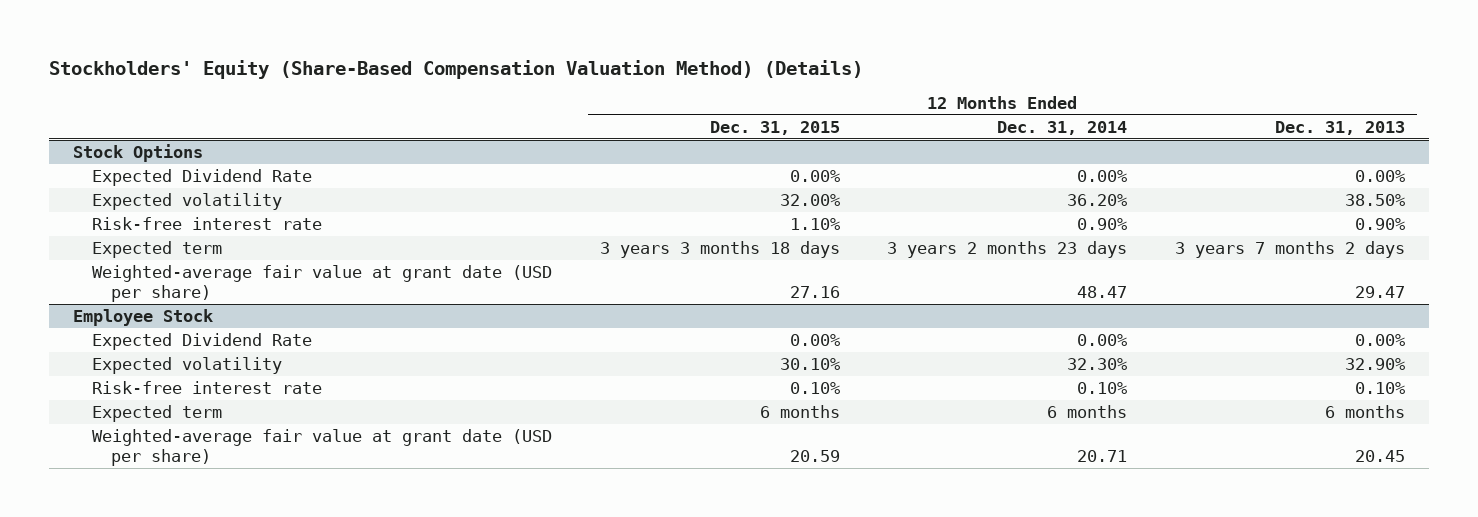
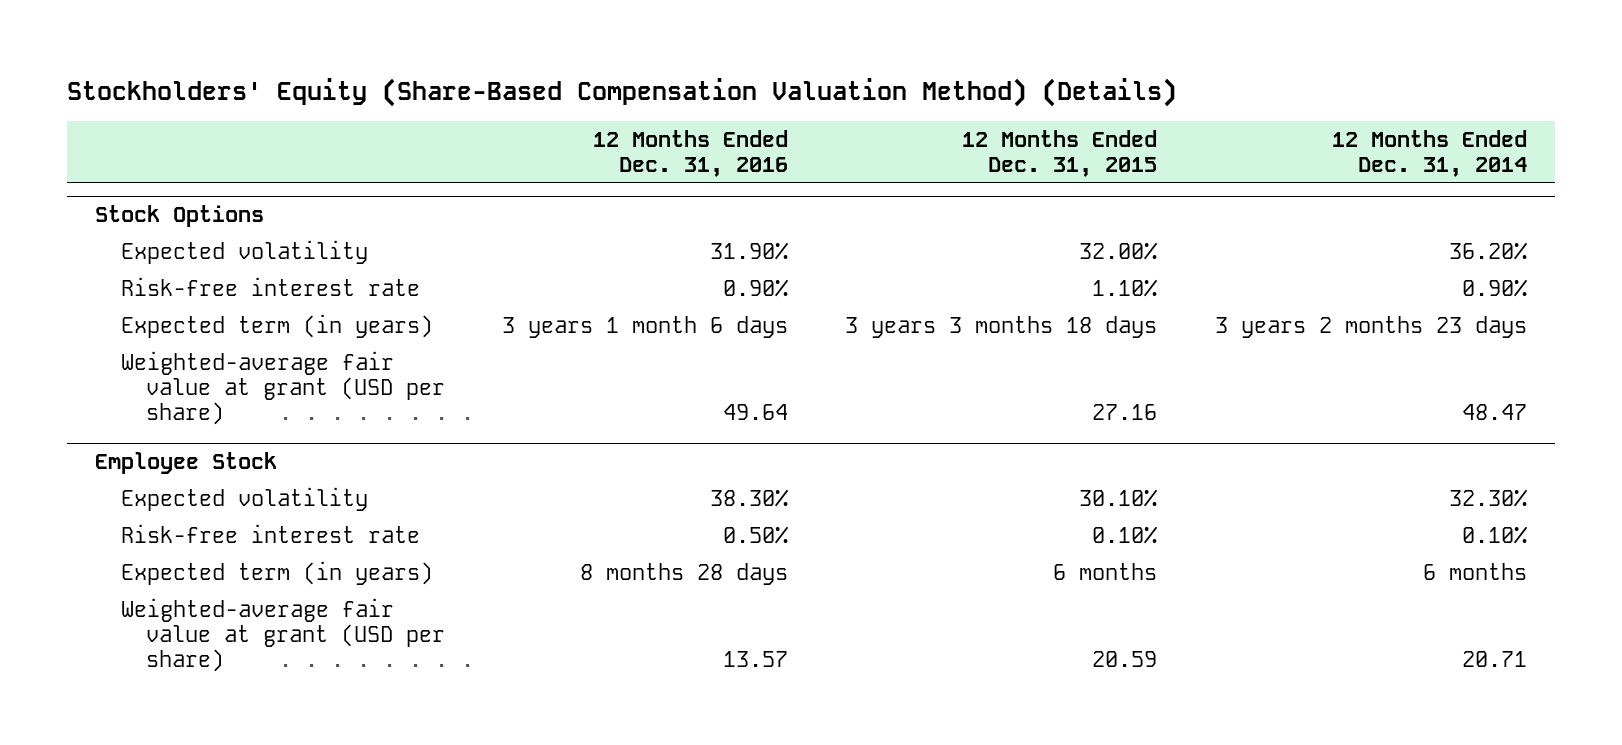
- | 12 Months Ended Dec. 31, 2015 | 12 Months Ended Dec. 31, 2014 | 12 Months Ended Dec. 31, 2013
+ | 12 Months Ended Dec. 31, 2016 | 12 Months Ended Dec. 31, 2015 | 12 Months Ended Dec. 31, 2014
@ Stock Options
- Expected Dividend Rate | 0.00% | 0.00% | 0.00%
- Expected term | 3 years 3 months 18 days | 3 years 2 months 23 days | 3 years 7 months 2 days
- Weighted-average fair value at grant date (USD per share) | 27.16 | 48.47 | 29.47
+ Expected term (in years) | 3 years 1 month 6 days | 3 years 3 months 18 days | 3 years 2 months 23 days
+ Weighted-average fair value at grant (USD per share) | 49.64 | 27.16 | 48.47
@ Employee Stock
- Expected Dividend Rate | 0.00% | 0.00% | 0.00%
- Expected term | 6 months | 6 months | 6 months
- Weighted-average fair value at grant date (USD per share) | 20.59 | 20.71 | 20.45
+ Expected term (in years) | 8 months 28 days | 6 months | 6 months
+ Weighted-average fair value at grant (USD per share) | 13.57 | 20.59 | 20.71

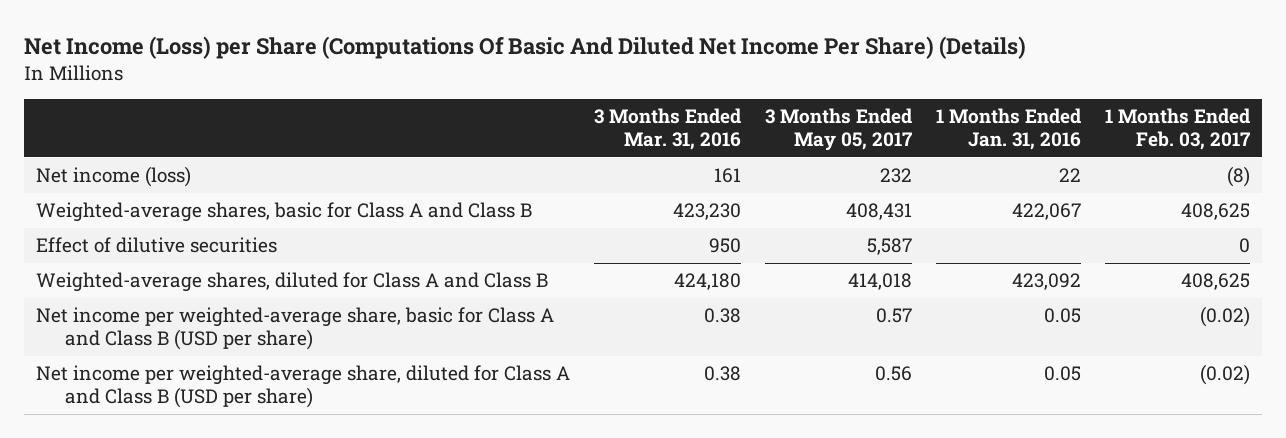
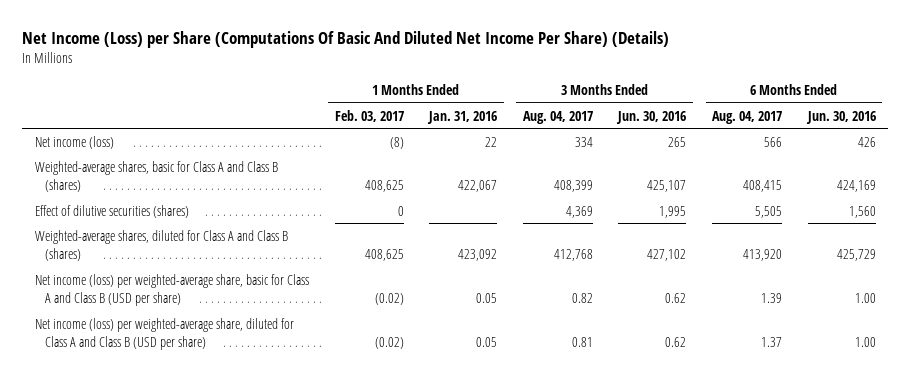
- | 3 Months Ended Mar. 31, 2016 | 3 Months Ended May 05, 2017 | 1 Months Ended Jan. 31, 2016 | 1 Months Ended Feb. 03, 2017
+ | 1 Months Ended Feb. 03, 2017 | 1 Months Ended Jan. 31, 2016 | 3 Months Ended Aug. 04, 2017 | 3 Months Ended Jun. 30, 2016 | 6 Months Ended Aug. 04, 2017 | 6 Months Ended Jun. 30, 2016
- Weighted-average shares, basic for Class A and Class B | 423,230 | 408,431 | 422,067 | 408,625
- Effect of dilutive securities | 950 | 5,587 | | 0
- Weighted-average shares, diluted for Class A and Class B | 424,180 | 414,018 | 423,092 | 408,625
- Net income per weighted-average share, basic for Class A and Class B (USD per share) | 0.38 | 0.57 | 0.05 | (0.02)
- Net income per weighted-average share, diluted for Class A and Class B (USD per share) | 0.38 | 0.56 | 0.05 | (0.02)
+ Weighted-average shares, basic for Class A and Class B (shares) | 408,625 | 422,067 | 408,399 | 425,107 | 408,415 | 424,169
+ Effect of dilutive securities (shares) | 0 | | 4,369 | 1,995 | 5,505 | 1,560
+ Weighted-average shares, diluted for Class A and Class B (shares) | 408,625 | 423,092 | 412,768 | 427,102 | 413,920 | 425,729
+ Net income (loss) per weighted-average share, basic for Class A and Class B (USD per share) | (0.02) | 0.05 | 0.82 | 0.62 | 1.39 | 1.00
+ Net income (loss) per weighted-average share, diluted for Class A and Class B (USD per share) | (0.02) | 0.05 | 0.81 | 0.62 | 1.37 | 1.00

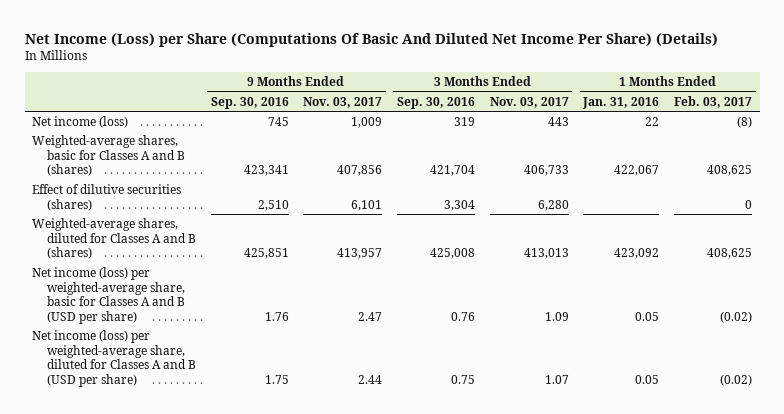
- | 1 Months Ended Feb. 03, 2017 | 1 Months Ended Jan. 31, 2016 | 3 Months Ended Aug. 04, 2017 | 3 Months Ended Jun. 30, 2016 | 6 Months Ended Aug. 04, 2017 | 6 Months Ended Jun. 30, 2016
+ | 9 Months Ended Sep. 30, 2016 | 9 Months Ended Nov. 03, 2017 | 3 Months Ended Sep. 30, 2016 | 3 Months Ended Nov. 03, 2017 | 1 Months Ended Jan. 31, 2016 | 1 Months Ended Feb. 03, 2017
- Weighted-average shares, basic for Class A and Class B (shares) | 408,625 | 422,067 | 408,399 | 425,107 | 408,415 | 424,169
+ Weighted-average shares, basic for Classes A and B (shares) | 423,341 | 407,856 | 421,704 | 406,733 | 422,067 | 408,625
- Weighted-average shares, diluted for Class A and Class B (shares) | 408,625 | 423,092 | 412,768 | 427,102 | 413,920 | 425,729
- Net income (loss) per weighted-average share, basic for Class A and Class B (USD per share) | (0.02) | 0.05 | 0.82 | 0.62 | 1.39 | 1.00
- Net income (loss) per weighted-average share, diluted for Class A and Class B (USD per share) | (0.02) | 0.05 | 0.81 | 0.62 | 1.37 | 1.00
+ Weighted-average shares, diluted for Classes A and B (shares) | 425,851 | 413,957 | 425,008 | 413,013 | 423,092 | 408,625
+ Net income (loss) per weighted-average share, basic for Classes A and B (USD per share) | 1.76 | 2.47 | 0.76 | 1.09 | 0.05 | (0.02)
+ Net income (loss) per weighted-average share, diluted for Classes A and B (USD per share) | 1.75 | 2.44 | 0.75 | 1.07 | 0.05 | (0.02)

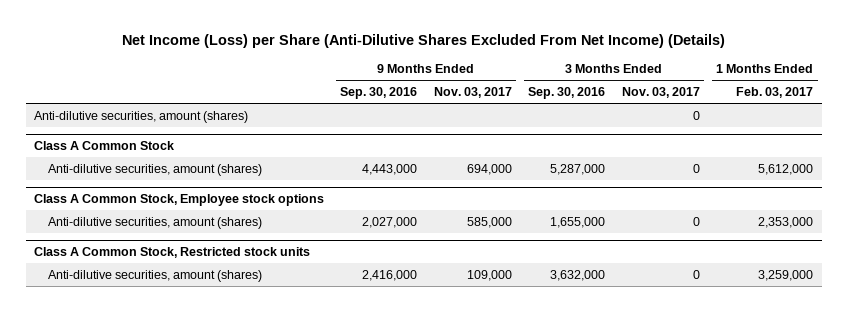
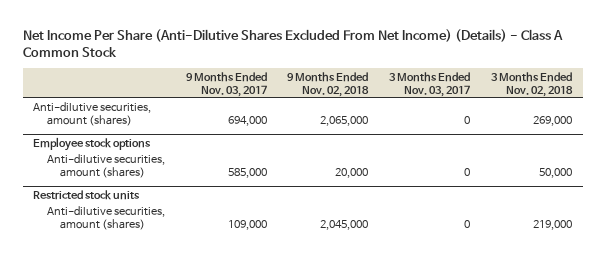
- Net Income (Loss) per Share (Anti-Dilutive Shares Excluded From Net Income) (Details)
+ Net Income Per Share (Anti-Dilutive Shares Excluded From Net Income) (Details) - Class A Common Stock
- | 9 Months Ended Sep. 30, 2016 | 9 Months Ended Nov. 03, 2017 | 3 Months Ended Sep. 30, 2016 | 3 Months Ended Nov. 03, 2017 | 1 Months Ended Feb. 03, 2017
+ | 9 Months Ended Nov. 03, 2017 | 9 Months Ended Nov. 02, 2018 | 3 Months Ended Nov. 03, 2017 | 3 Months Ended Nov. 02, 2018
- Anti-dilutive securities, amount (shares) | | | | 0 |
- Class A Common Stock
- Class A Common Stock, Employee stock options
+ Employee stock options
- Class A Common Stock, Restricted stock units
+ Restricted stock units

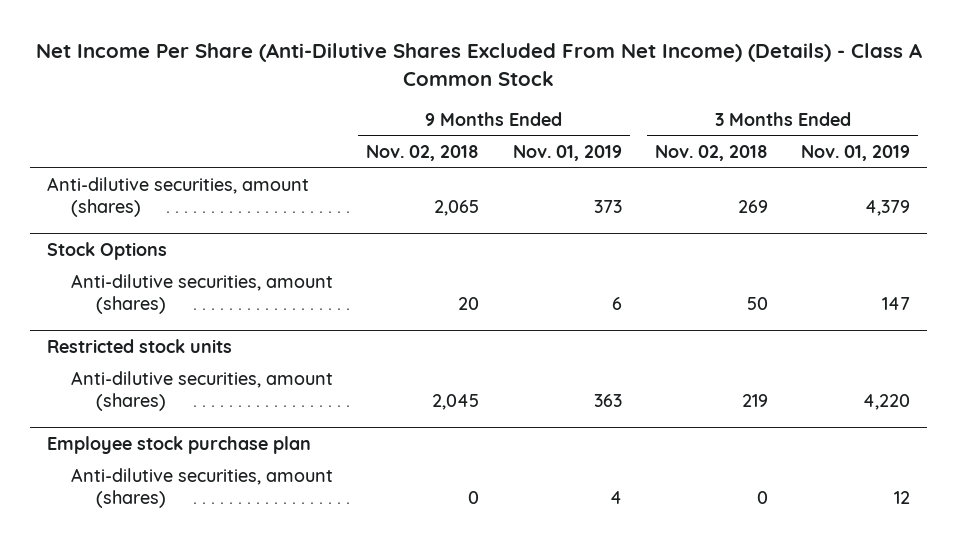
- | 9 Months Ended Nov. 03, 2017 | 9 Months Ended Nov. 02, 2018 | 3 Months Ended Nov. 03, 2017 | 3 Months Ended Nov. 02, 2018
+ | 9 Months Ended Nov. 02, 2018 | 9 Months Ended Nov. 01, 2019 | 3 Months Ended Nov. 02, 2018 | 3 Months Ended Nov. 01, 2019
- Anti-dilutive securities, amount (shares) | 694,000 | 2,065,000 | 0 | 269,000
- Employee stock options
- Anti-dilutive securities, amount (shares) | 585,000 | 20,000 | 0 | 50,000
+ Anti-dilutive securities, amount (shares) | 2,065 | 373 | 269 | 4,379
+ Stock Options
+ Anti-dilutive securities, amount (shares) | 20 | 6 | 50 | 147
@ Restricted stock units
- Anti-dilutive securities, amount (shares) | 109,000 | 2,045,000 | 0 | 219,000
+ Anti-dilutive securities, amount (shares) | 2,045 | 363 | 219 | 4,220
+ Employee stock purchase plan
+ Anti-dilutive securities, amount (shares) | 0 | 4 | 0 | 12

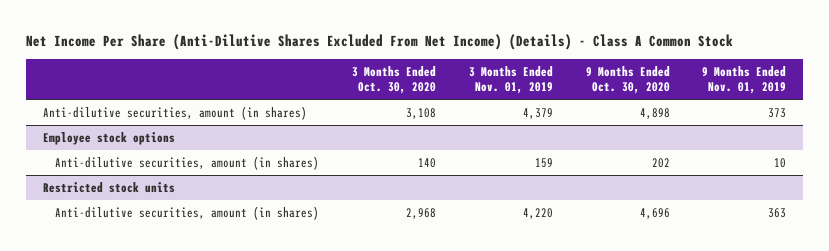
- | 9 Months Ended Nov. 02, 2018 | 9 Months Ended Nov. 01, 2019 | 3 Months Ended Nov. 02, 2018 | 3 Months Ended Nov. 01, 2019
+ | 3 Months Ended Oct. 30, 2020 | 3 Months Ended Nov. 01, 2019 | 9 Months Ended Oct. 30, 2020 | 9 Months Ended Nov. 01, 2019
- Anti-dilutive securities, amount (shares) | 2,065 | 373 | 269 | 4,379
- Stock Options
- Anti-dilutive securities, amount (shares) | 20 | 6 | 50 | 147
+ Anti-dilutive securities, amount (in shares) | 3,108 | 4,379 | 4,898 | 373
+ Employee stock options
+ Anti-dilutive securities, amount (in shares) | 140 | 159 | 202 | 10
@ Restricted stock units
- Anti-dilutive securities, amount (shares) | 2,045 | 363 | 219 | 4,220
- Employee stock purchase plan
- Anti-dilutive securities, amount (shares) | 0 | 4 | 0 | 12
@ Restricted stock units
+ Anti-dilutive securities, amount (in shares) | 2,968 | 4,220 | 4,696 | 363

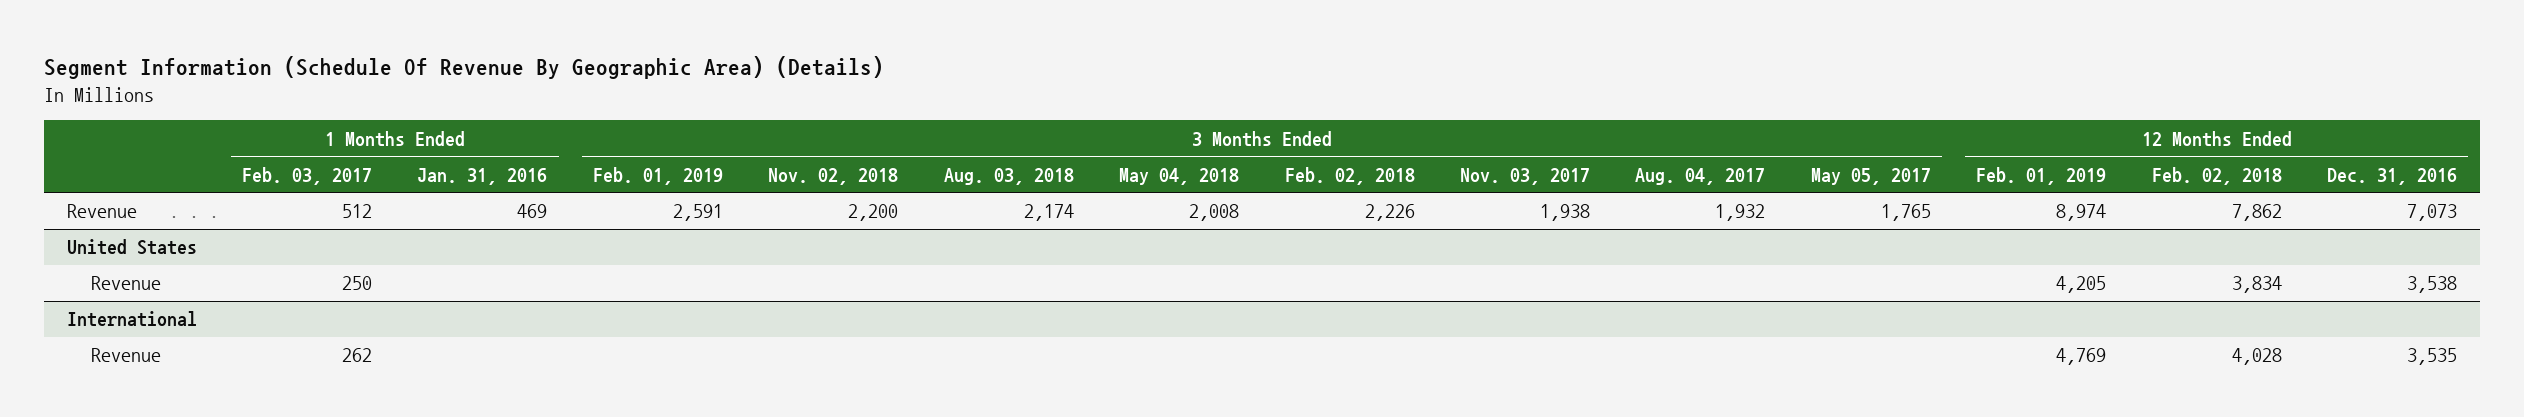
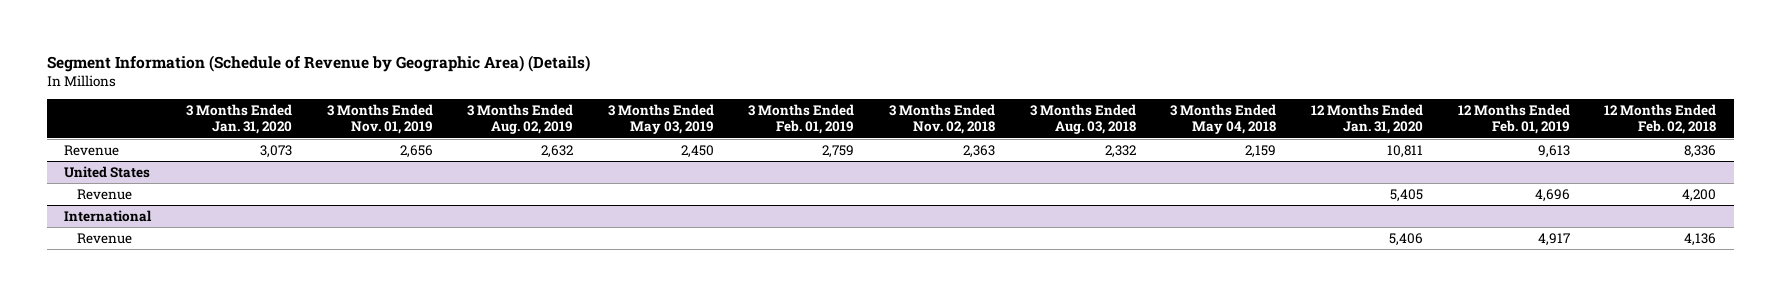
- Segment Information (Schedule Of Revenue By Geographic Area) (Details)
+ Segment Information (Schedule of Revenue by Geographic Area) (Details)
- | 1 Months Ended Feb. 03, 2017 | 1 Months Ended Jan. 31, 2016 | 3 Months Ended Feb. 01, 2019 | 3 Months Ended Nov. 02, 2018 | 3 Months Ended Aug. 03, 2018 | 3 Months Ended May 04, 2018 | 3 Months Ended Feb. 02, 2018 | 3 Months Ended Nov. 03, 2017 | 3 Months Ended Aug. 04, 2017 | 3 Months Ended May 05, 2017 | 12 Months Ended Feb. 01, 2019 | 12 Months Ended Feb. 02, 2018 | 12 Months Ended Dec. 31, 2016
+ | 3 Months Ended Jan. 31, 2020 | 3 Months Ended Nov. 01, 2019 | 3 Months Ended Aug. 02, 2019 | 3 Months Ended May 03, 2019 | 3 Months Ended Feb. 01, 2019 | 3 Months Ended Nov. 02, 2018 | 3 Months Ended Aug. 03, 2018 | 3 Months Ended May 04, 2018 | 12 Months Ended Jan. 31, 2020 | 12 Months Ended Feb. 01, 2019 | 12 Months Ended Feb. 02, 2018
- Revenue | 512 | 469 | 2,591 | 2,200 | 2,174 | 2,008 | 2,226 | 1,938 | 1,932 | 1,765 | 8,974 | 7,862 | 7,073
+ Revenue | 3,073 | 2,656 | 2,632 | 2,450 | 2,759 | 2,363 | 2,332 | 2,159 | 10,811 | 9,613 | 8,336
@ United States
- Revenue | 250 | | | | | | | | | | 4,205 | 3,834 | 3,538
+ Revenue | | | | | | | | | 5,405 | 4,696 | 4,200
@ International
- Revenue | 262 | | | | | | | | | | 4,769 | 4,028 | 3,535
+ Revenue | | | | | | | | | 5,406 | 4,917 | 4,136

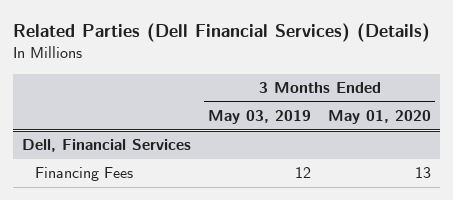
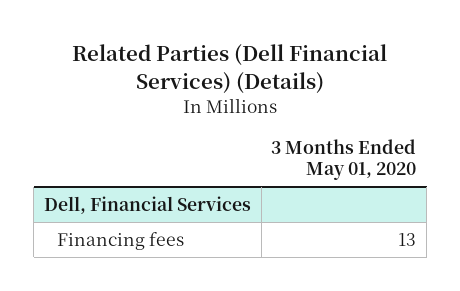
- | 3 Months Ended May 03, 2019 | 3 Months Ended May 01, 2020
+ | 3 Months Ended May 01, 2020
@ Dell, Financial Services
- Financing Fees | 12 | 13
+ Financing fees | 13

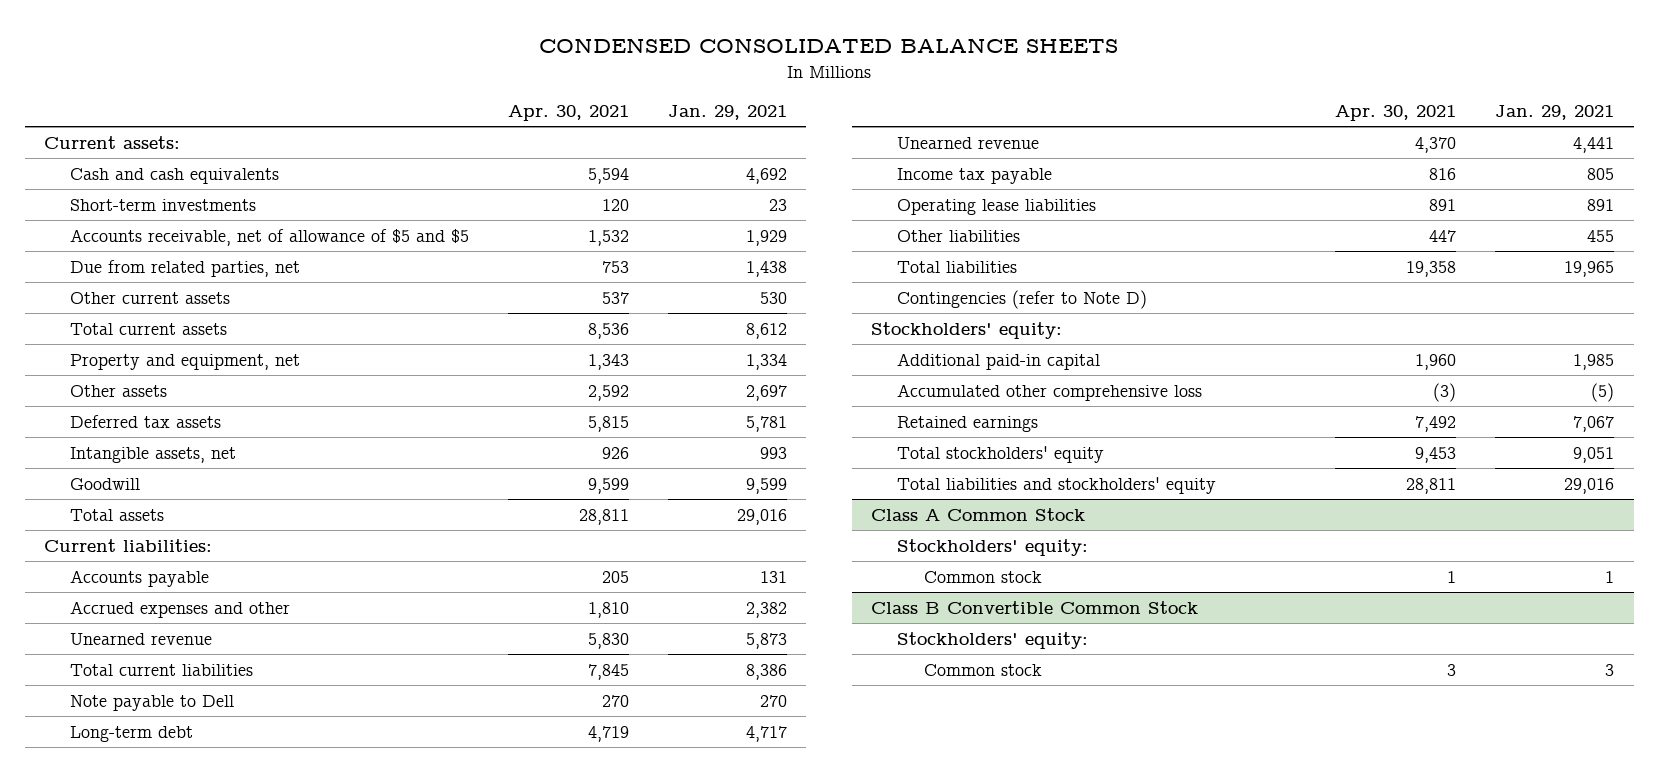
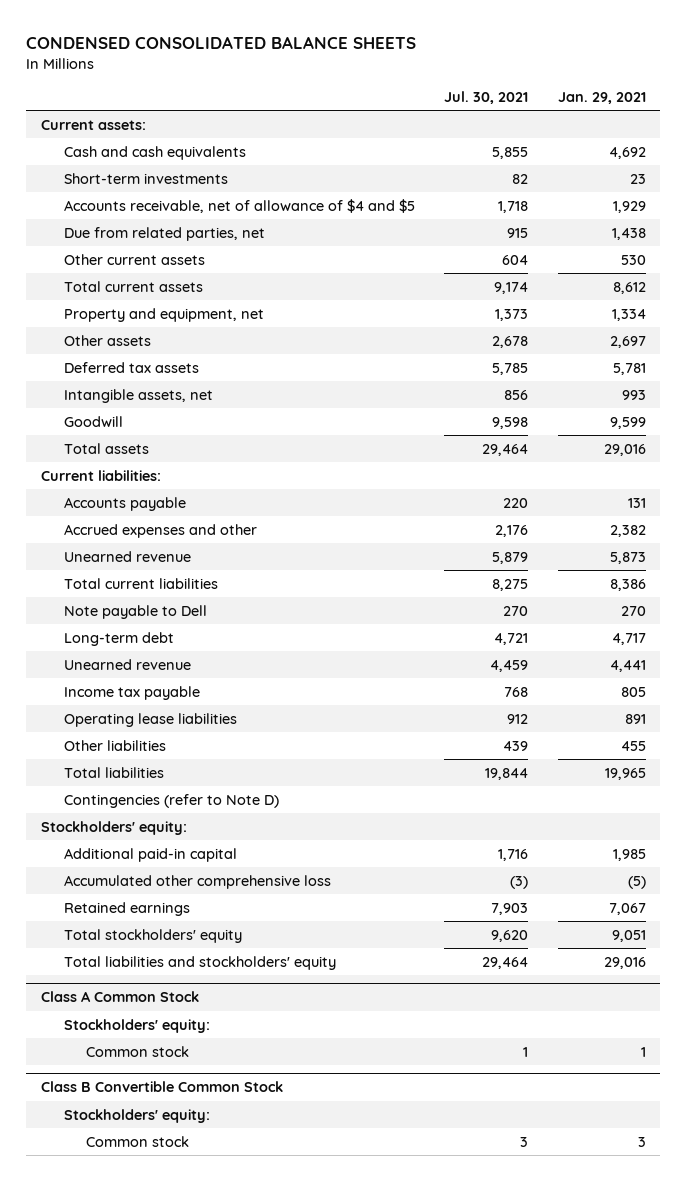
- | Apr. 30, 2021 | Jan. 29, 2021
+ | Jul. 30, 2021 | Jan. 29, 2021
- Accounts receivable, net of allowance of $5 and $5 | 1,532 | 1,929
+ Accounts receivable, net of allowance of $4 and $5 | 1,718 | 1,929

